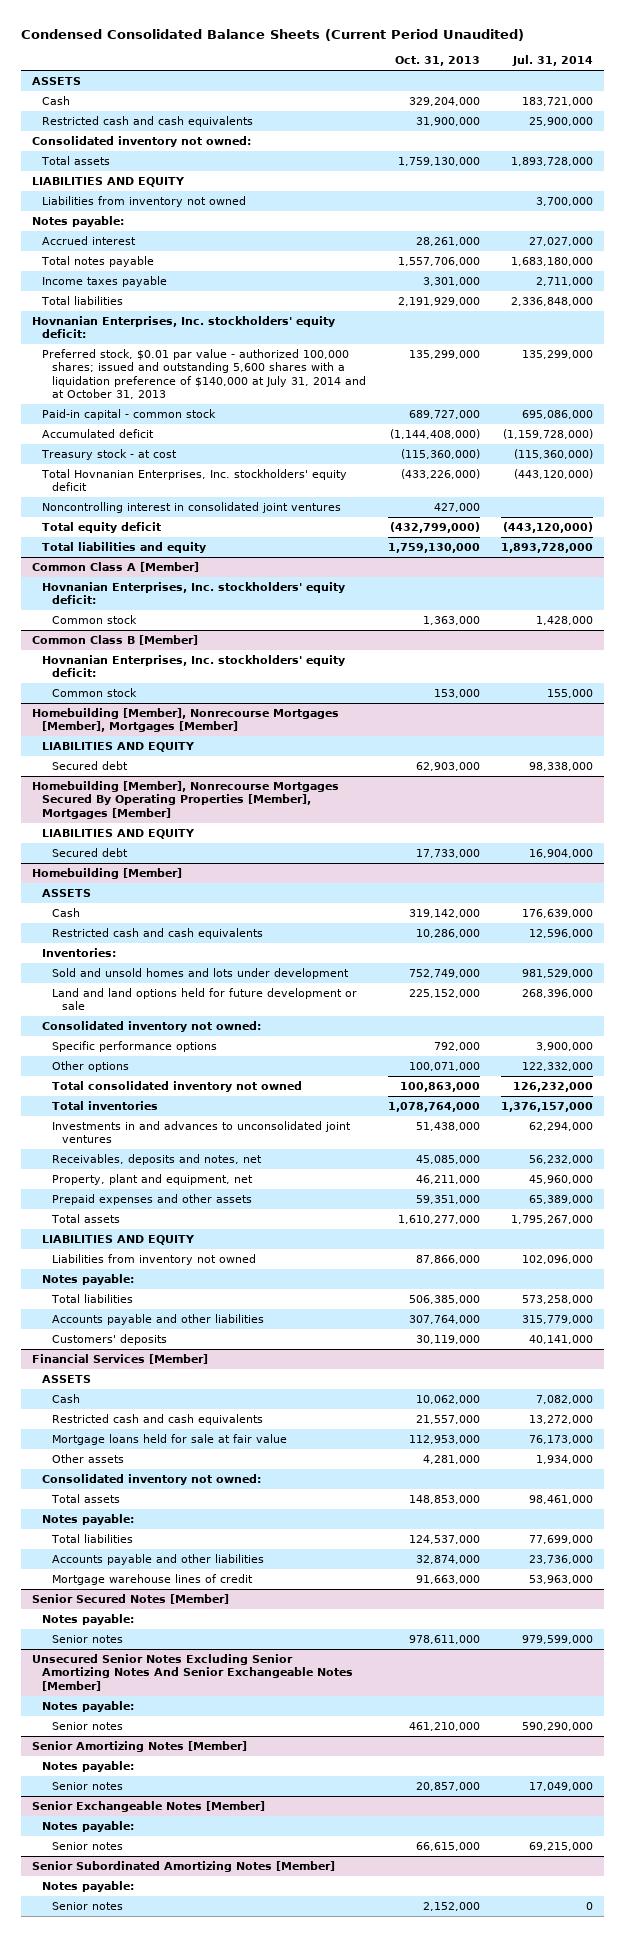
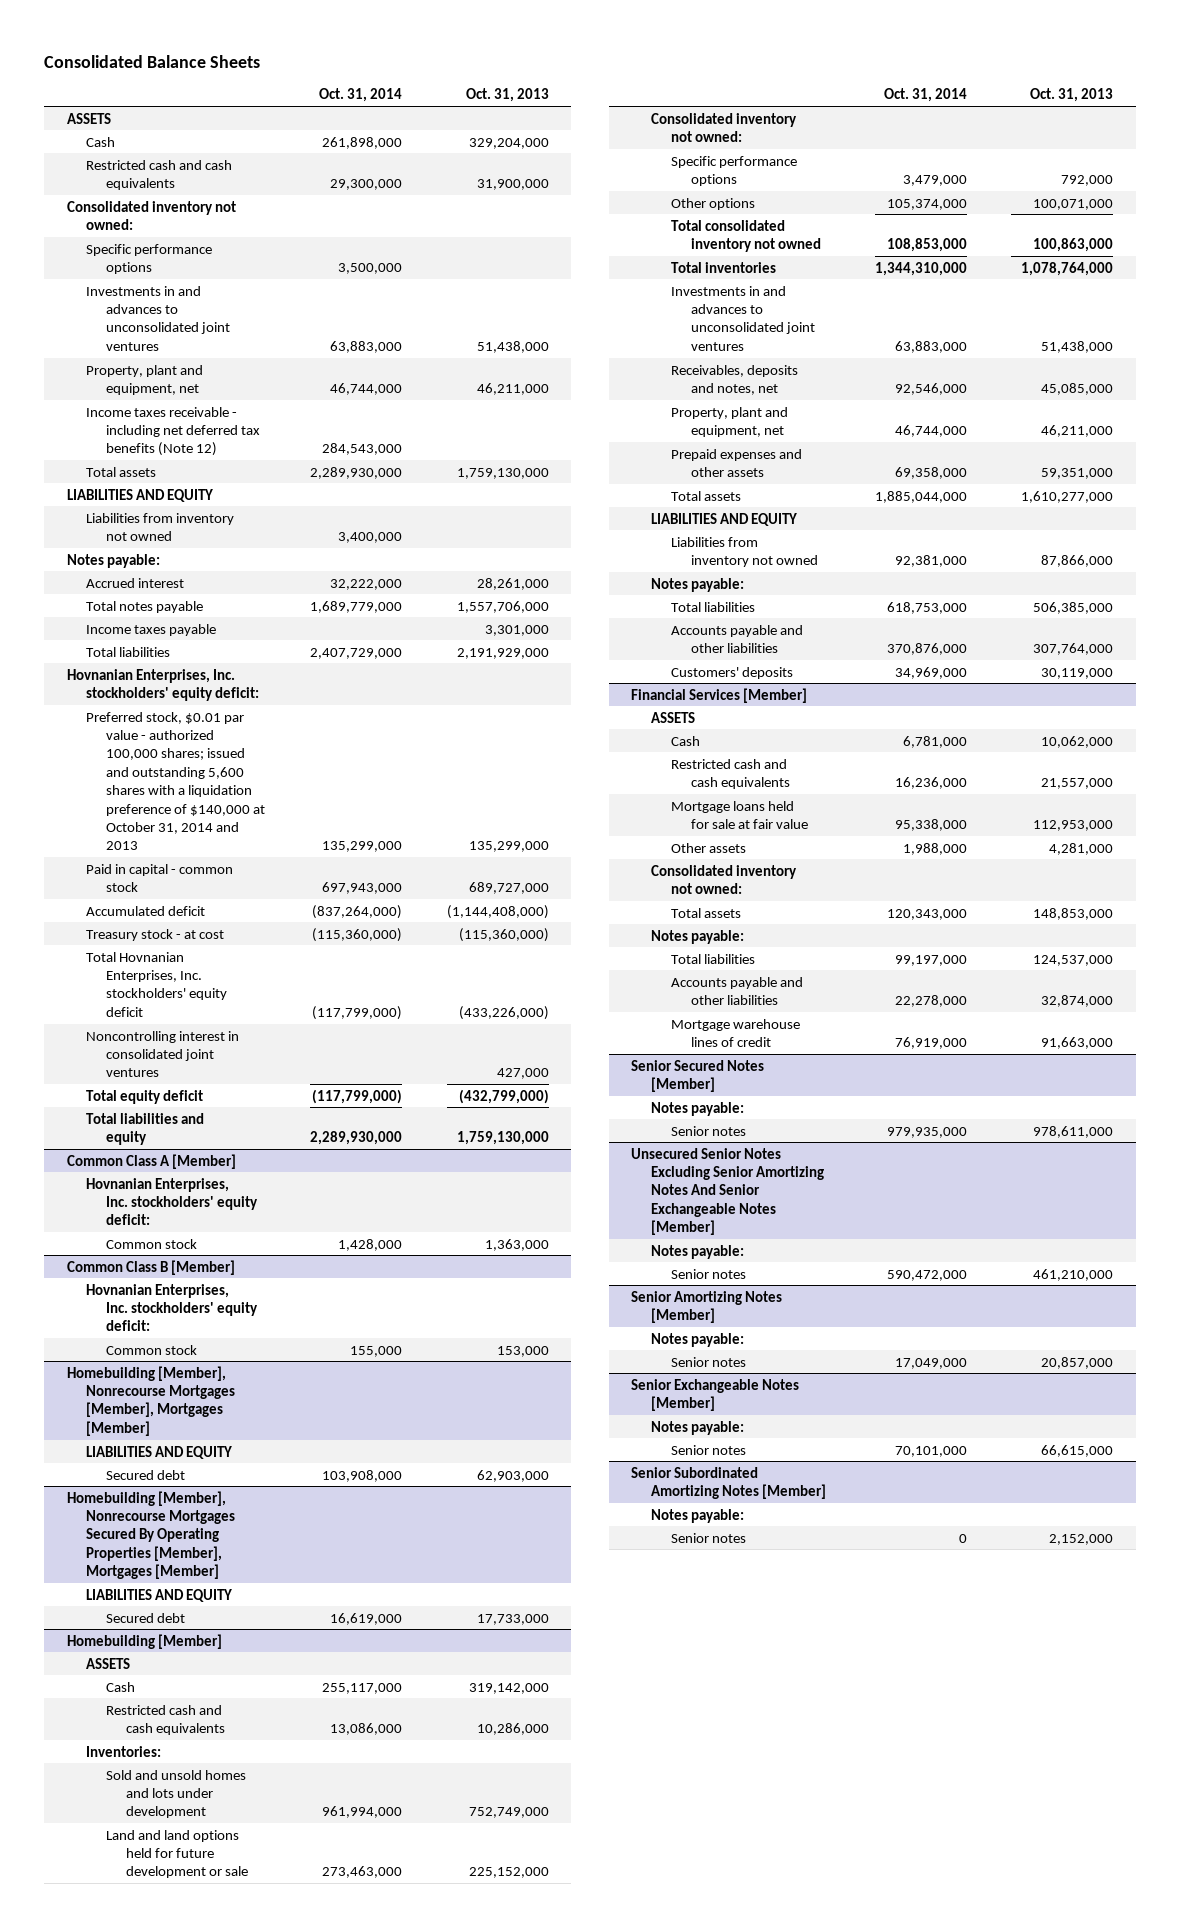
- Condensed Consolidated Balance Sheets (Current Period Unaudited)
+ Consolidated Balance Sheets
- | Oct. 31, 2013 | Jul. 31, 2014
+ | Oct. 31, 2014 | Oct. 31, 2013
+ Specific performance options | 3,500,000 |
+ Investments in and advances to unconsolidated joint ventures | 63,883,000 | 51,438,000
+ Property, plant and equipment, net | 46,744,000 | 46,211,000
+ Income taxes receivable - including net deferred tax benefits (Note 12) | 284,543,000 |
- Preferred stock, $0.01 par value - authorized 100,000 shares; issued and outstanding 5,600 shares with a liquidation preference of $140,000 at July 31, 2014 and at October 31, 2013 | 135,299,000 | 135,299,000
- Paid-in capital - common stock | 689,727,000 | 695,086,000
+ Preferred stock, $0.01 par value - authorized 100,000 shares; issued and outstanding 5,600 shares with a liquidation preference of $140,000 at October 31, 2014 and 2013 | 135,299,000 | 135,299,000
+ Paid in capital - common stock | 697,943,000 | 689,727,000

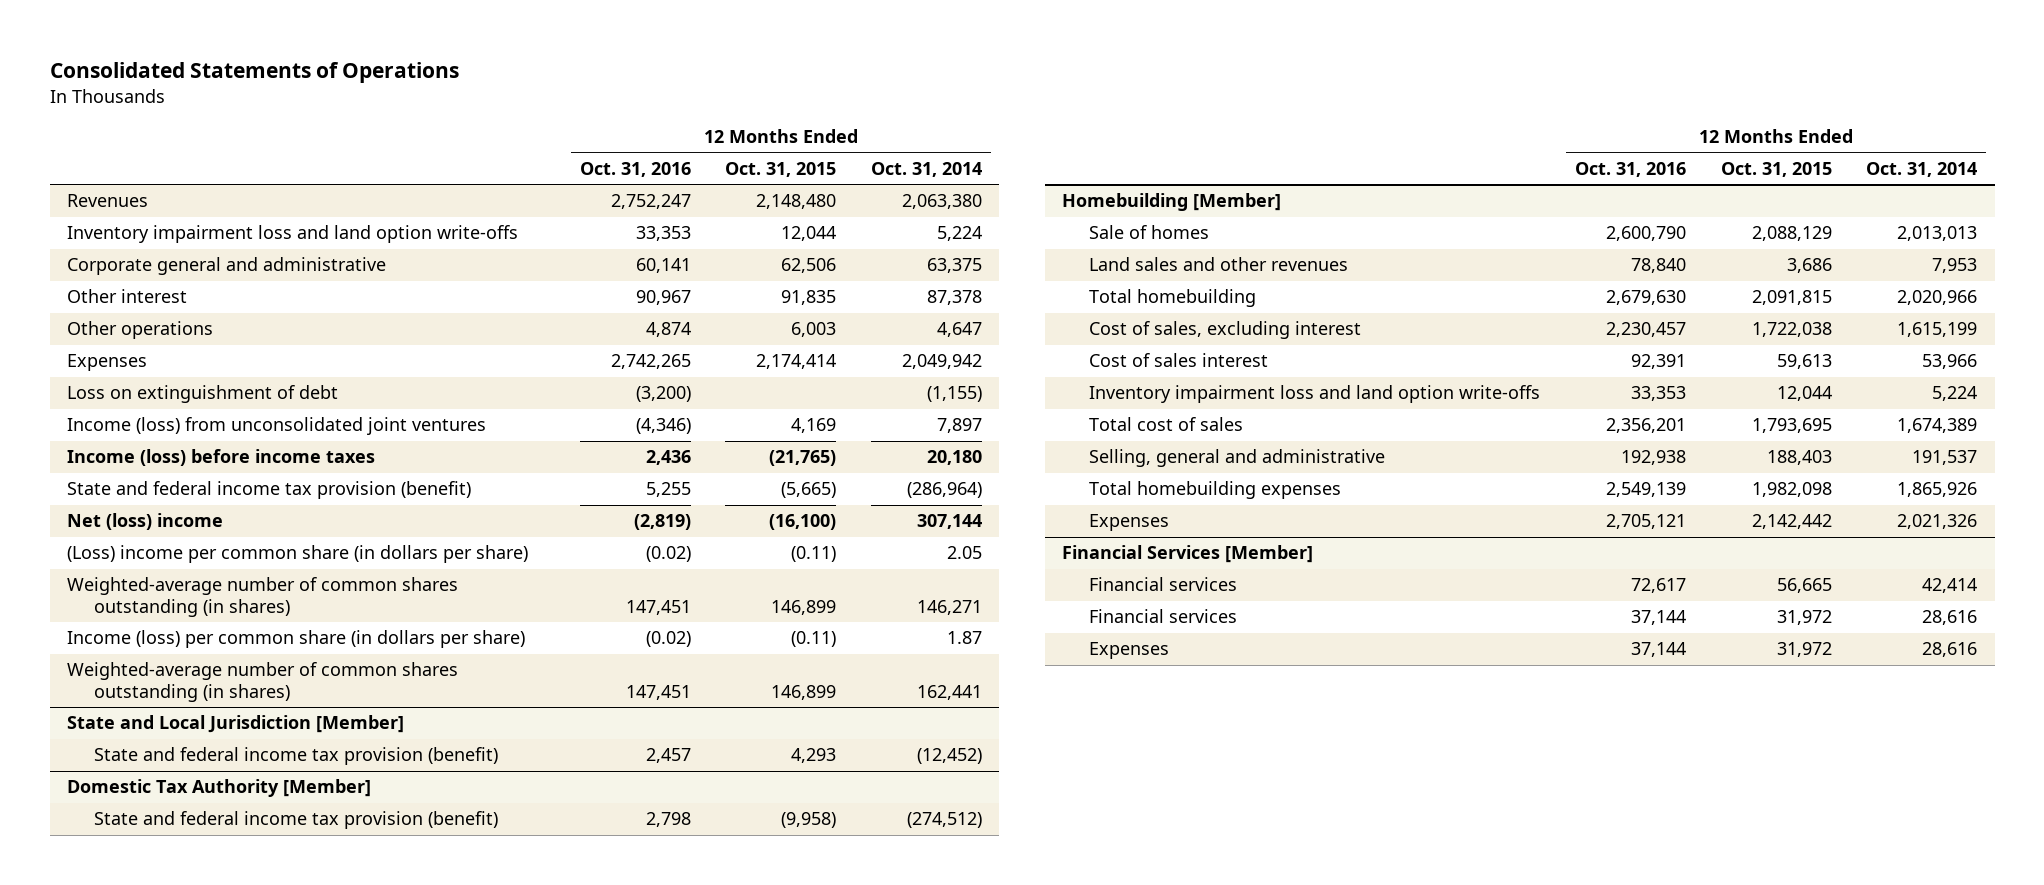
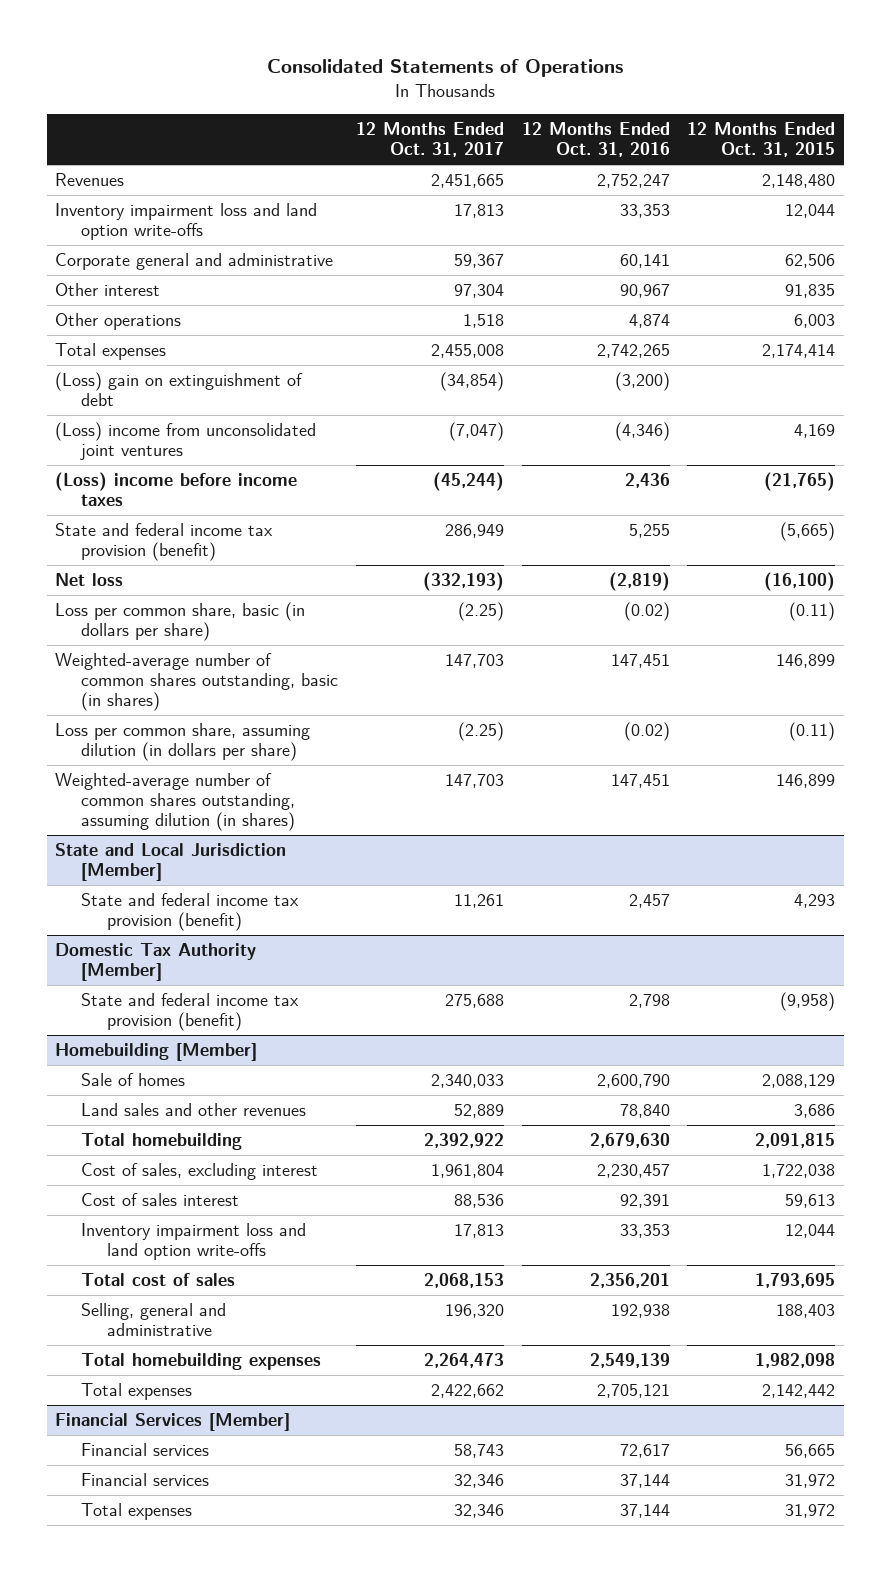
- | 12 Months Ended Oct. 31, 2016 | 12 Months Ended Oct. 31, 2015 | 12 Months Ended Oct. 31, 2014
+ | 12 Months Ended Oct. 31, 2017 | 12 Months Ended Oct. 31, 2016 | 12 Months Ended Oct. 31, 2015
- Expenses | 2,742,265 | 2,174,414 | 2,049,942
- Loss on extinguishment of debt | (3,200) | | (1,155)
- Income (loss) from unconsolidated joint ventures | (4,346) | 4,169 | 7,897
- Income (loss) before income taxes | 2,436 | (21,765) | 20,180
+ Total expenses | 2,455,008 | 2,742,265 | 2,174,414
+ (Loss) gain on extinguishment of debt | (34,854) | (3,200) |
+ (Loss) income from unconsolidated joint ventures | (7,047) | (4,346) | 4,169
+ (Loss) income before income taxes | (45,244) | 2,436 | (21,765)
- Net (loss) income | (2,819) | (16,100) | 307,144
- (Loss) income per common share (in dollars per share) | (0.02) | (0.11) | 2.05
- Weighted-average number of common shares outstanding (in shares) | 147,451 | 146,899 | 146,271
- Income (loss) per common share (in dollars per share) | (0.02) | (0.11) | 1.87
- Weighted-average number of common shares outstanding (in shares) | 147,451 | 146,899 | 162,441
+ Net loss | (332,193) | (2,819) | (16,100)
+ Loss per common share, basic (in dollars per share) | (2.25) | (0.02) | (0.11)
+ Weighted-average number of common shares outstanding, basic (in shares) | 147,703 | 147,451 | 146,899
+ Loss per common share, assuming dilution (in dollars per share) | (2.25) | (0.02) | (0.11)
+ Weighted-average number of common shares outstanding, assuming dilution (in shares) | 147,703 | 147,451 | 146,899
@ Homebuilding [Member]
- Expenses | 2,705,121 | 2,142,442 | 2,021,326
+ Total expenses | 2,422,662 | 2,705,121 | 2,142,442
@ Financial Services [Member]
- Expenses | 37,144 | 31,972 | 28,616
+ Total expenses | 32,346 | 37,144 | 31,972

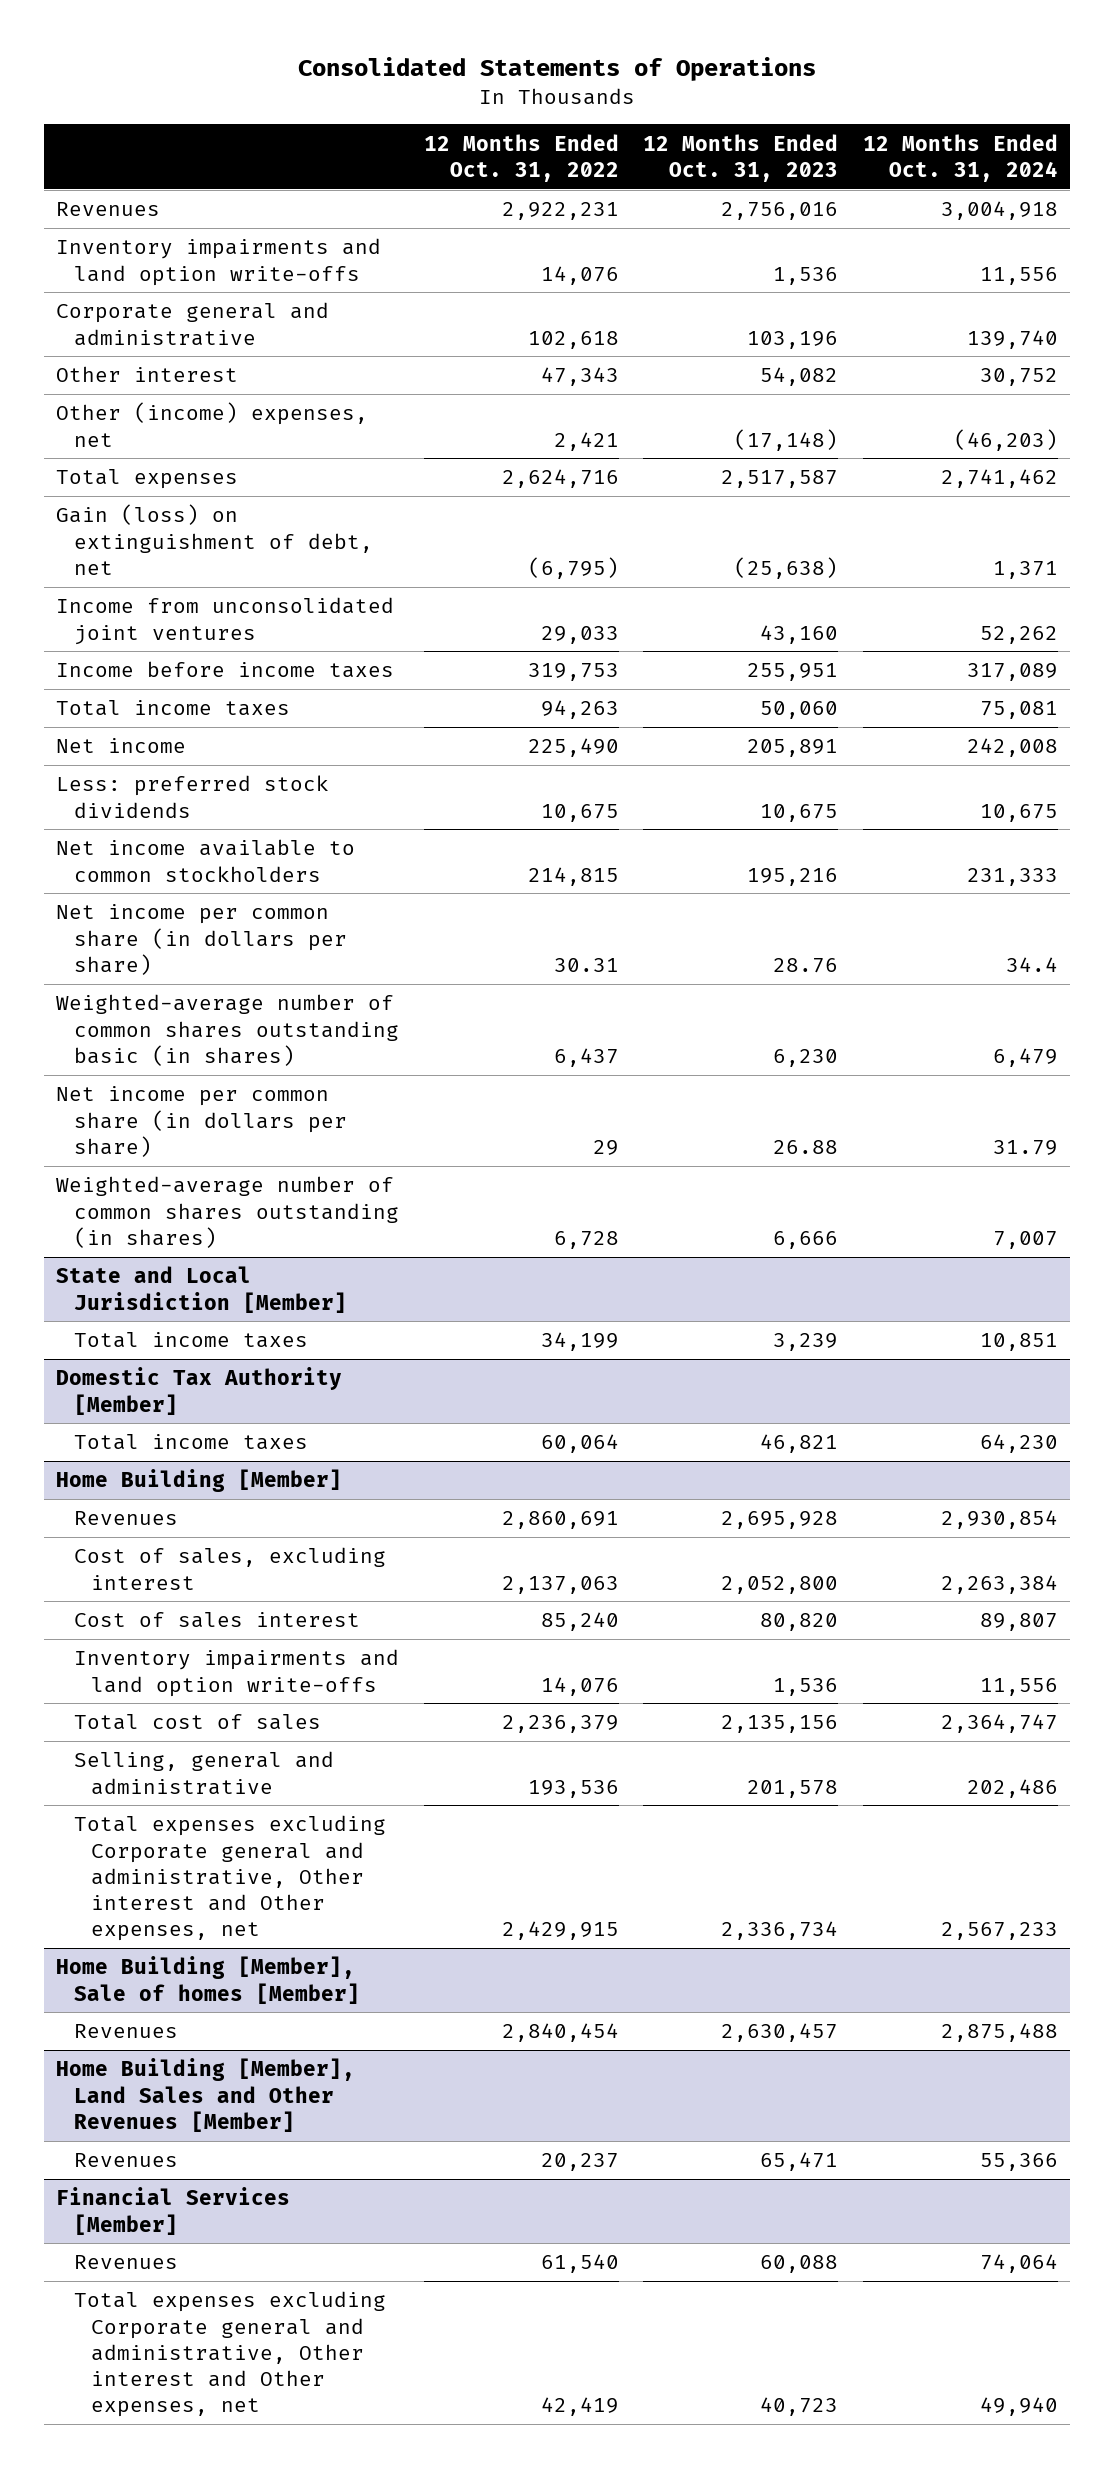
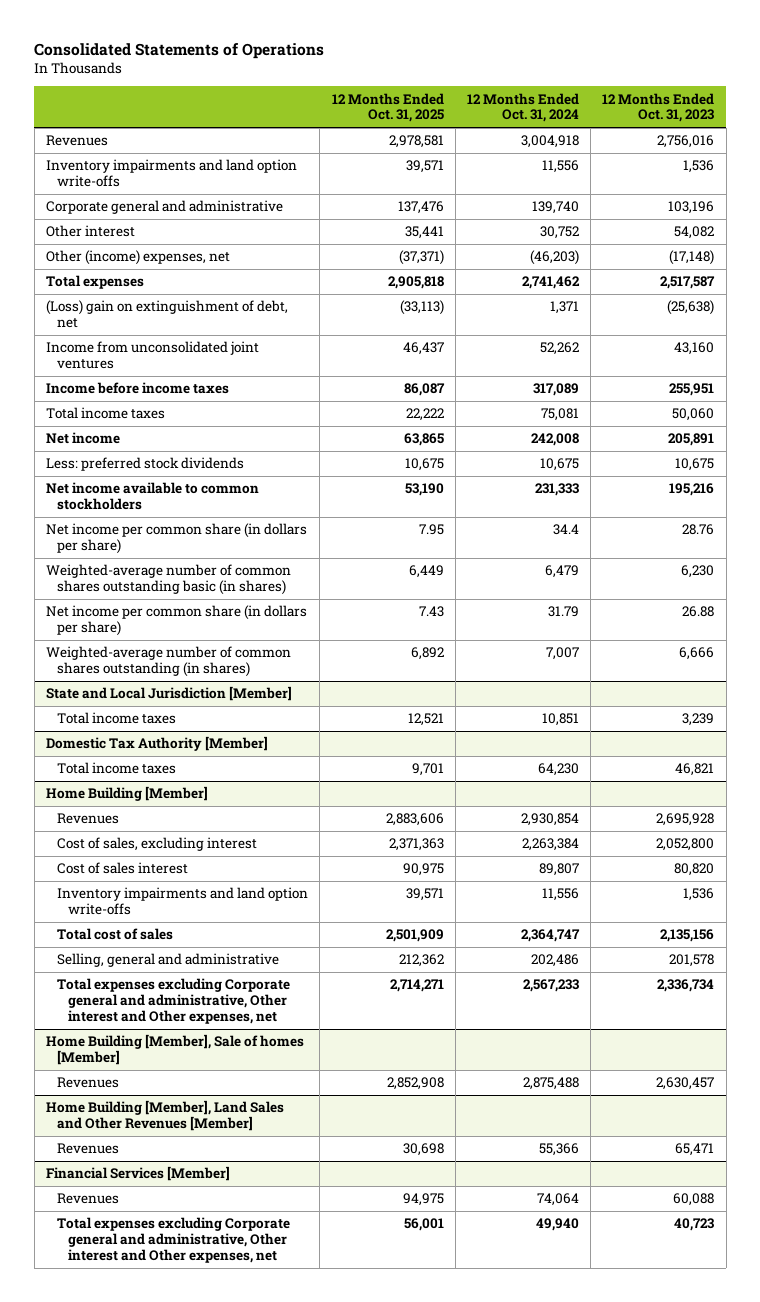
- | 12 Months Ended Oct. 31, 2022 | 12 Months Ended Oct. 31, 2023 | 12 Months Ended Oct. 31, 2024
+ | 12 Months Ended Oct. 31, 2025 | 12 Months Ended Oct. 31, 2024 | 12 Months Ended Oct. 31, 2023
- Gain (loss) on extinguishment of debt, net | (6,795) | (25,638) | 1,371
+ (Loss) gain on extinguishment of debt, net | (33,113) | 1,371 | (25,638)

